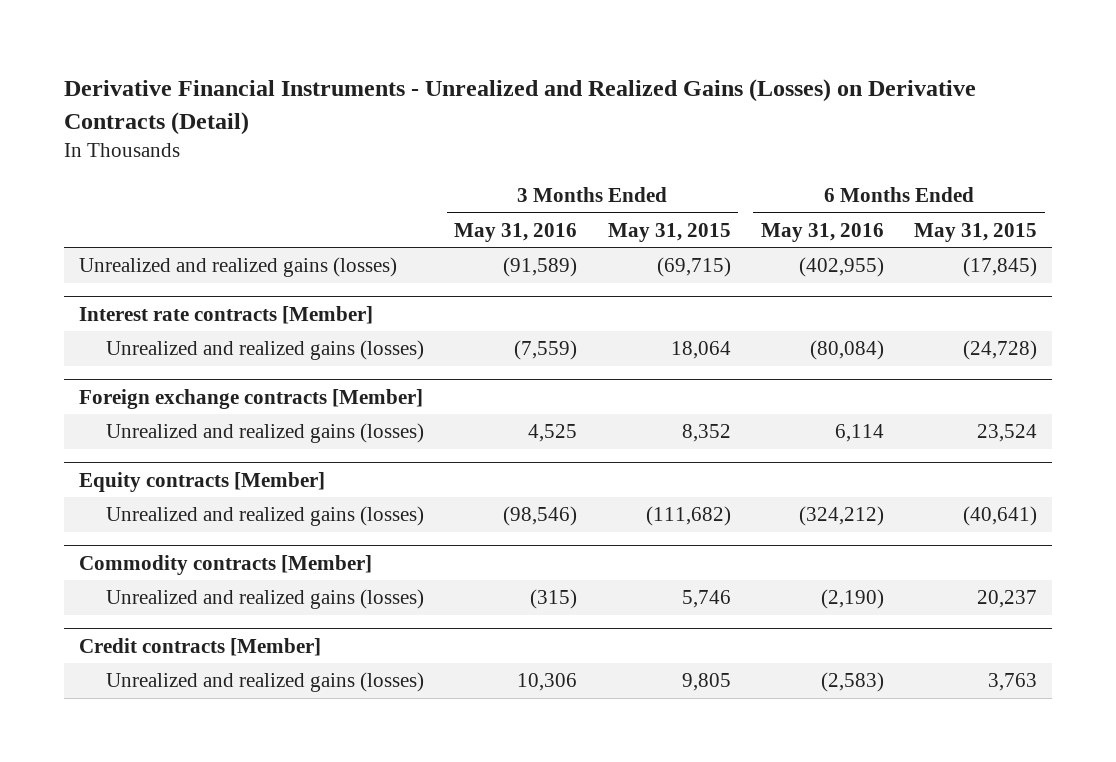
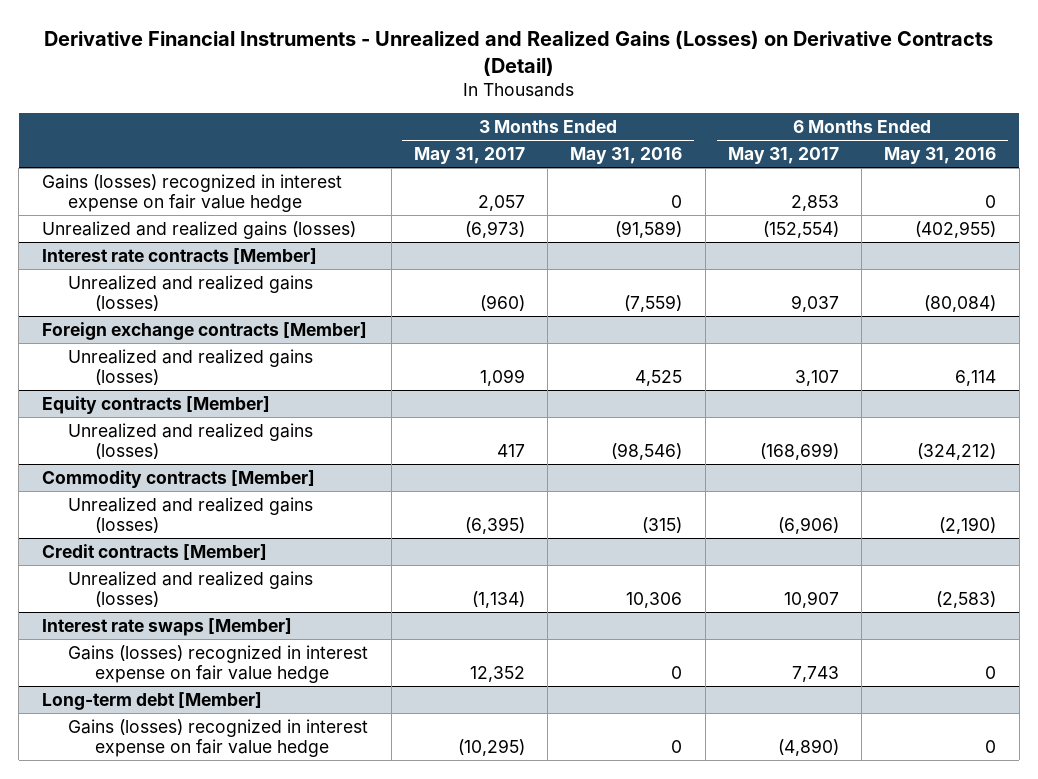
- | 3 Months Ended May 31, 2016 | 3 Months Ended May 31, 2015 | 6 Months Ended May 31, 2016 | 6 Months Ended May 31, 2015
+ | 3 Months Ended May 31, 2017 | 3 Months Ended May 31, 2016 | 6 Months Ended May 31, 2017 | 6 Months Ended May 31, 2016
+ Gains (losses) recognized in interest expense on fair value hedge | 2,057 | 0 | 2,853 | 0
+ Interest rate swaps [Member]
+ Gains (losses) recognized in interest expense on fair value hedge | 12,352 | 0 | 7,743 | 0
+ Long-term debt [Member]
+ Gains (losses) recognized in interest expense on fair value hedge | (10,295) | 0 | (4,890) | 0

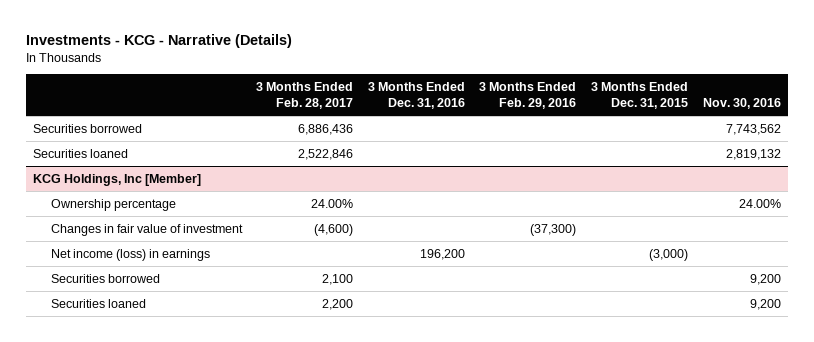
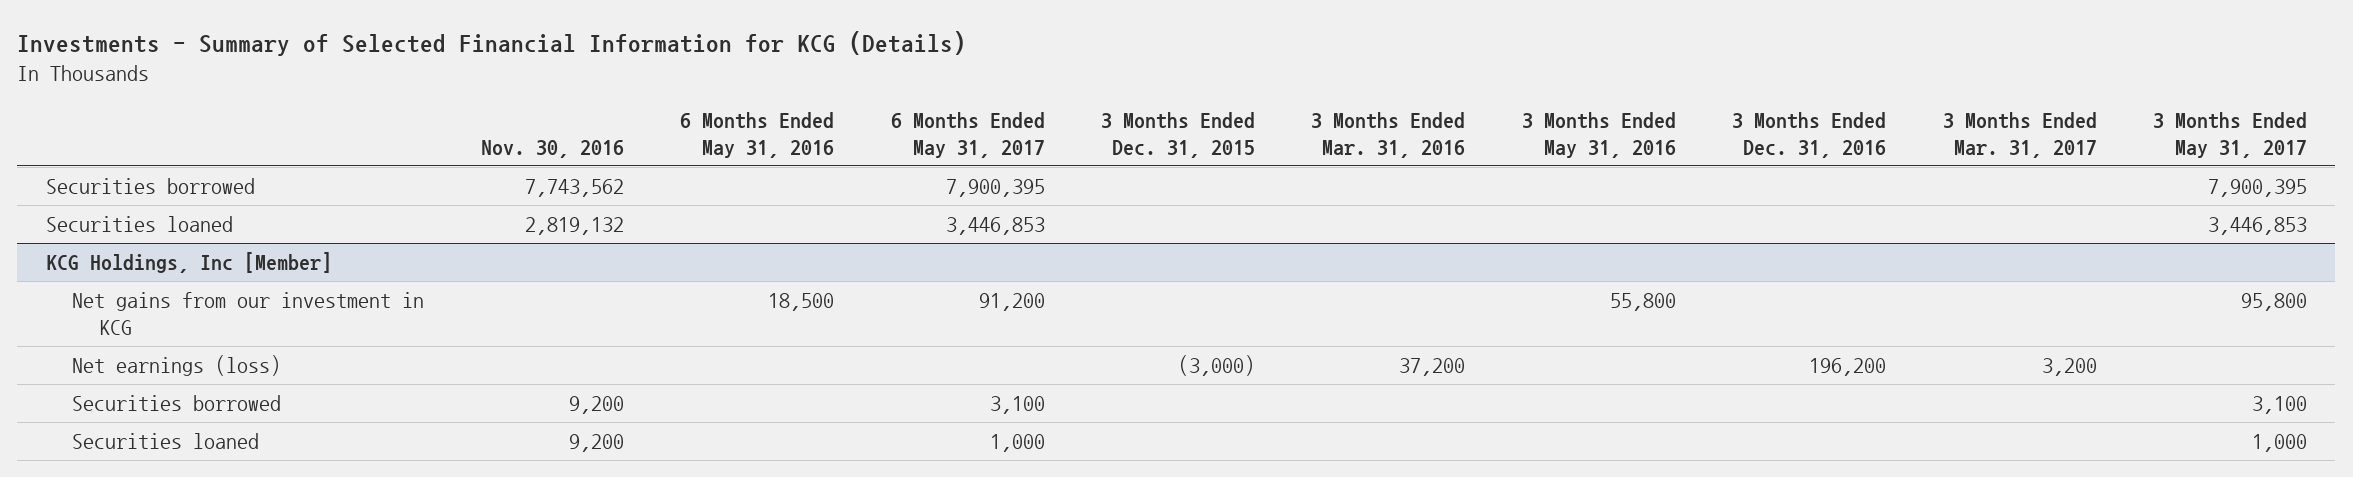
- Investments - KCG - Narrative (Details)
+ Investments - Summary of Selected Financial Information for KCG (Details)
- | 3 Months Ended Feb. 28, 2017 | 3 Months Ended Dec. 31, 2016 | 3 Months Ended Feb. 29, 2016 | 3 Months Ended Dec. 31, 2015 | Nov. 30, 2016
+ | Nov. 30, 2016 | 6 Months Ended May 31, 2016 | 6 Months Ended May 31, 2017 | 3 Months Ended Dec. 31, 2015 | 3 Months Ended Mar. 31, 2016 | 3 Months Ended May 31, 2016 | 3 Months Ended Dec. 31, 2016 | 3 Months Ended Mar. 31, 2017 | 3 Months Ended May 31, 2017
@ KCG Holdings, Inc [Member]
- Ownership percentage | 24.00% | | | | 24.00%
- Changes in fair value of investment | (4,600) | | (37,300) | |
- Net income (loss) in earnings | | 196,200 | | (3,000) |
+ Net gains from our investment in KCG | | 18,500 | 91,200 | | | 55,800 | | | 95,800
+ Net earnings (loss) | | | | (3,000) | 37,200 | | 196,200 | 3,200 |

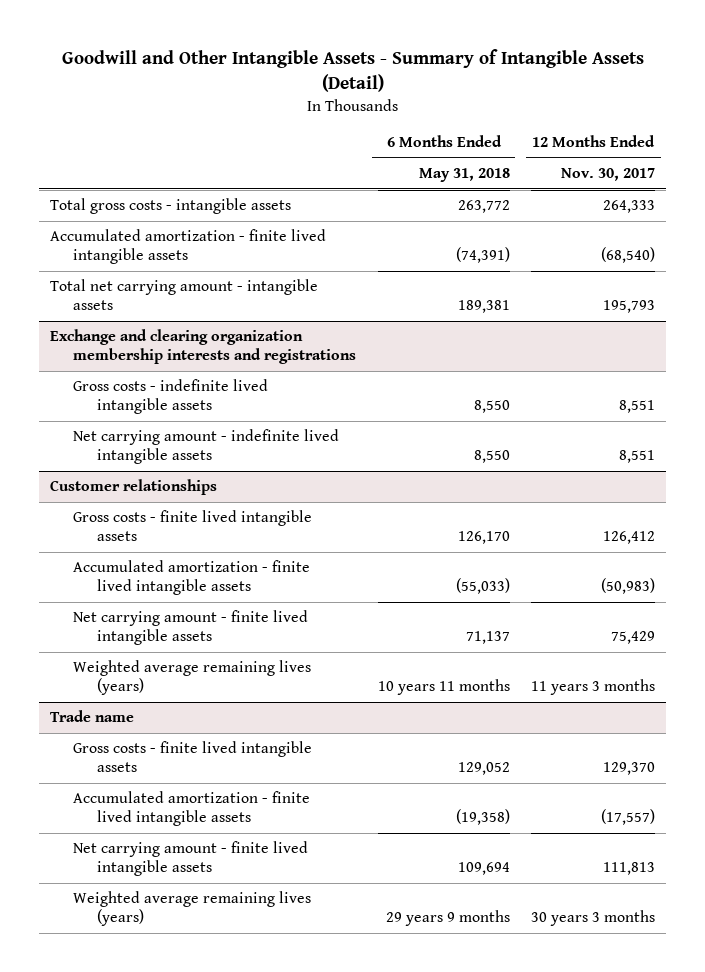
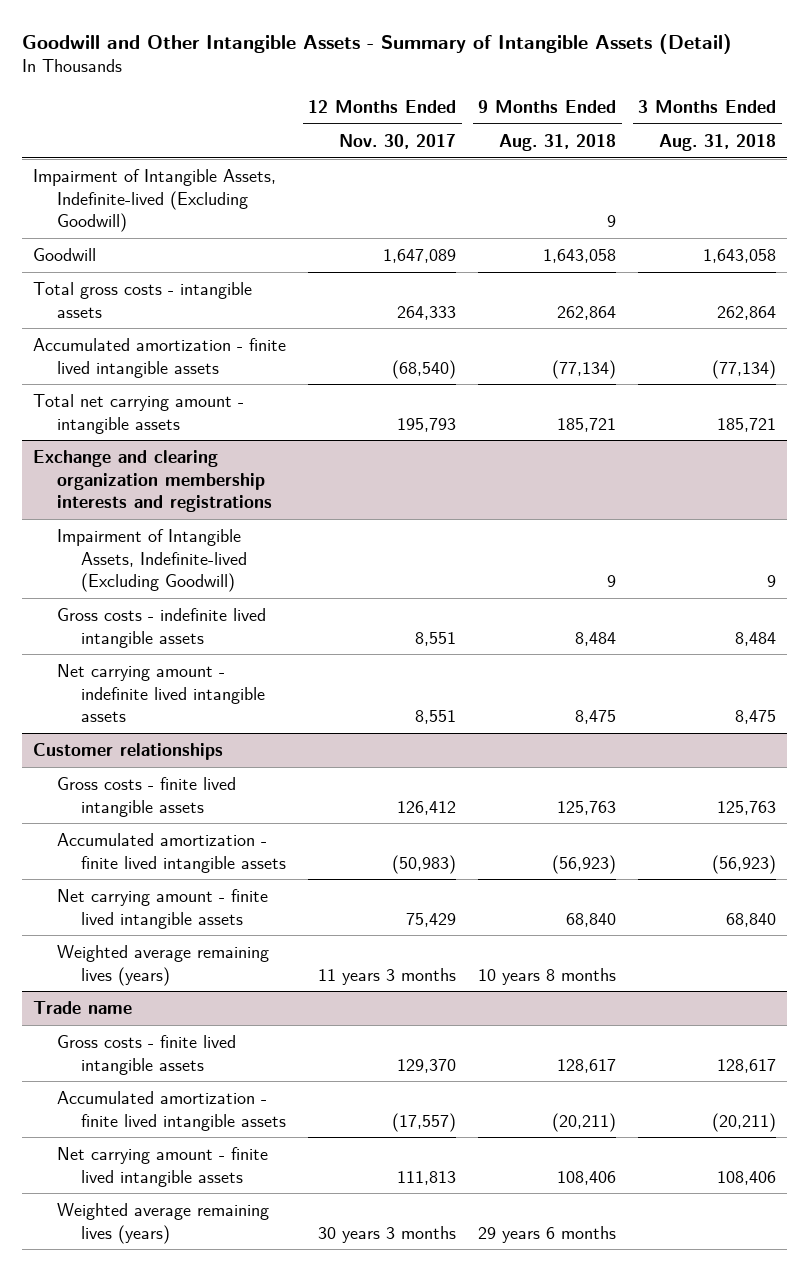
- | 6 Months Ended May 31, 2018 | 12 Months Ended Nov. 30, 2017
+ | 12 Months Ended Nov. 30, 2017 | 9 Months Ended Aug. 31, 2018 | 3 Months Ended Aug. 31, 2018
+ Impairment of Intangible Assets, Indefinite-lived (Excluding Goodwill) | | 9 |
+ Goodwill | 1,647,089 | 1,643,058 | 1,643,058
@ Exchange and clearing organization membership interests and registrations
+ Impairment of Intangible Assets, Indefinite-lived (Excluding Goodwill) | | 9 | 9

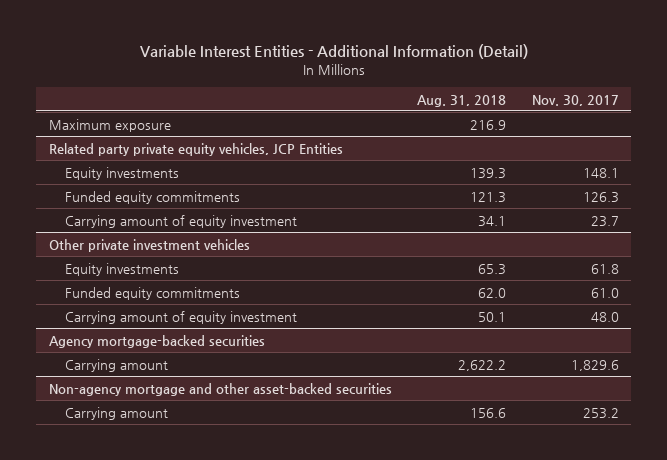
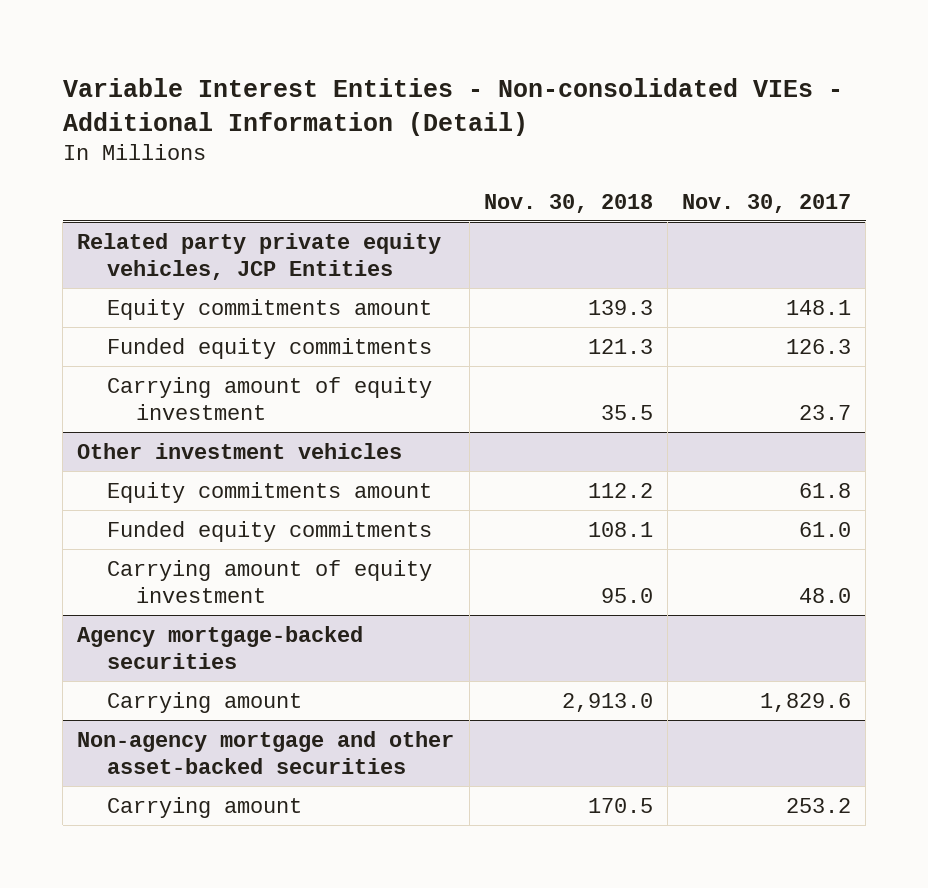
- Variable Interest Entities - Additional Information (Detail)
+ Variable Interest Entities - Non-consolidated VIEs - Additional Information (Detail)
- | Aug. 31, 2018 | Nov. 30, 2017
+ | Nov. 30, 2018 | Nov. 30, 2017
- Maximum exposure | 216.9 |
@ Related party private equity vehicles, JCP Entities
- Equity investments | 139.3 | 148.1
+ Equity commitments amount | 139.3 | 148.1
- Other private investment vehicles
- Equity investments | 65.3 | 61.8
+ Other investment vehicles
+ Equity commitments amount | 112.2 | 61.8

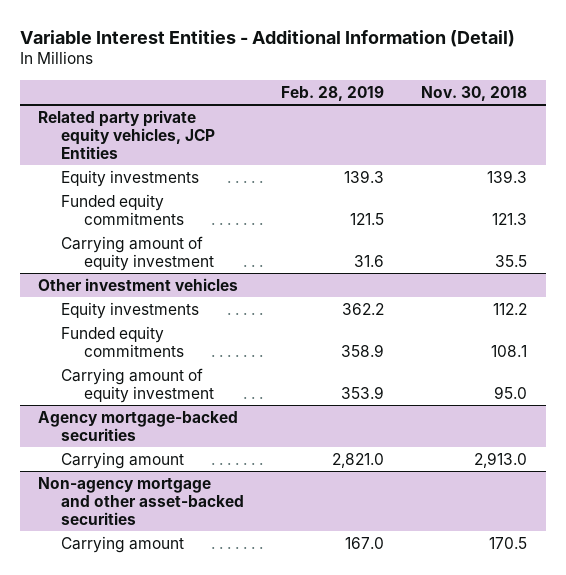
- Variable Interest Entities - Non-consolidated VIEs - Additional Information (Detail)
+ Variable Interest Entities - Additional Information (Detail)
- | Nov. 30, 2018 | Nov. 30, 2017
+ | Feb. 28, 2019 | Nov. 30, 2018
@ Related party private equity vehicles, JCP Entities
- Equity commitments amount | 139.3 | 148.1
+ Equity investments | 139.3 | 139.3
@ Other investment vehicles
- Equity commitments amount | 112.2 | 61.8
+ Equity investments | 362.2 | 112.2

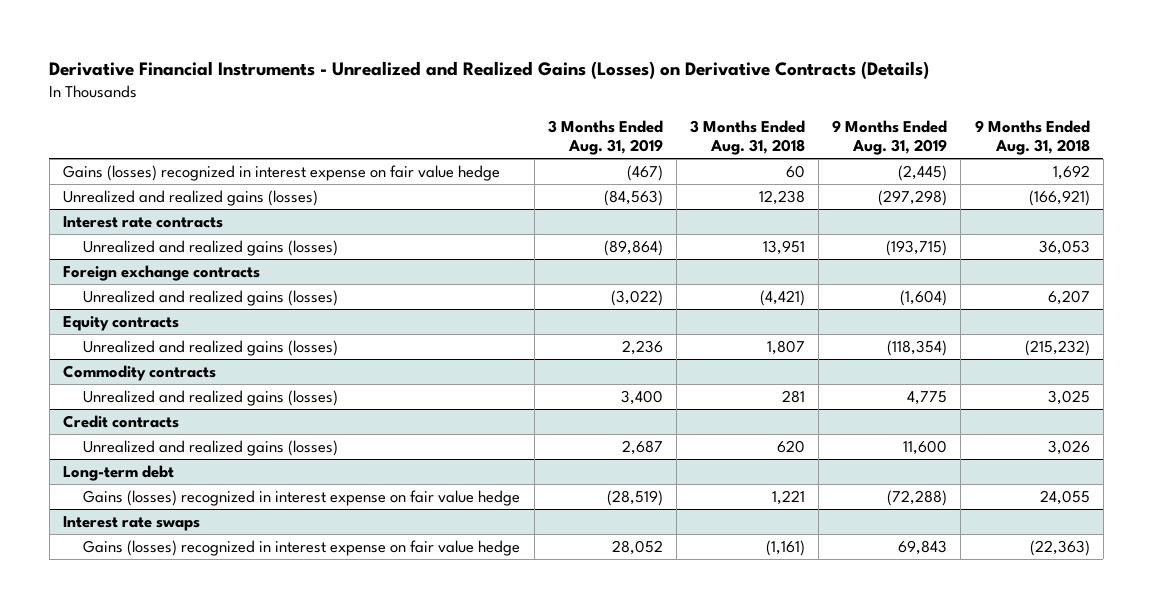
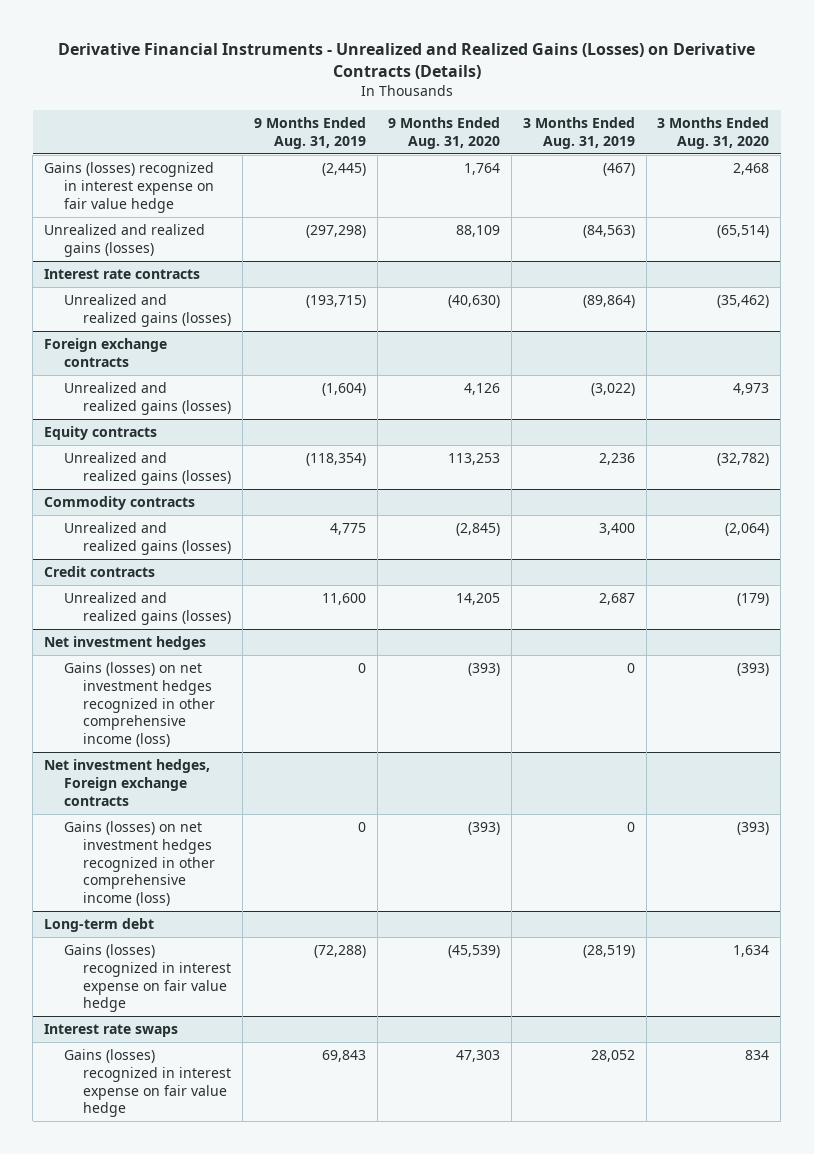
- | 3 Months Ended Aug. 31, 2019 | 3 Months Ended Aug. 31, 2018 | 9 Months Ended Aug. 31, 2019 | 9 Months Ended Aug. 31, 2018
+ | 9 Months Ended Aug. 31, 2019 | 9 Months Ended Aug. 31, 2020 | 3 Months Ended Aug. 31, 2019 | 3 Months Ended Aug. 31, 2020
+ Net investment hedges
+ Gains (losses) on net investment hedges recognized in other comprehensive income (loss) | 0 | (393) | 0 | (393)
+ Net investment hedges, Foreign exchange contracts
+ Gains (losses) on net investment hedges recognized in other comprehensive income (loss) | 0 | (393) | 0 | (393)

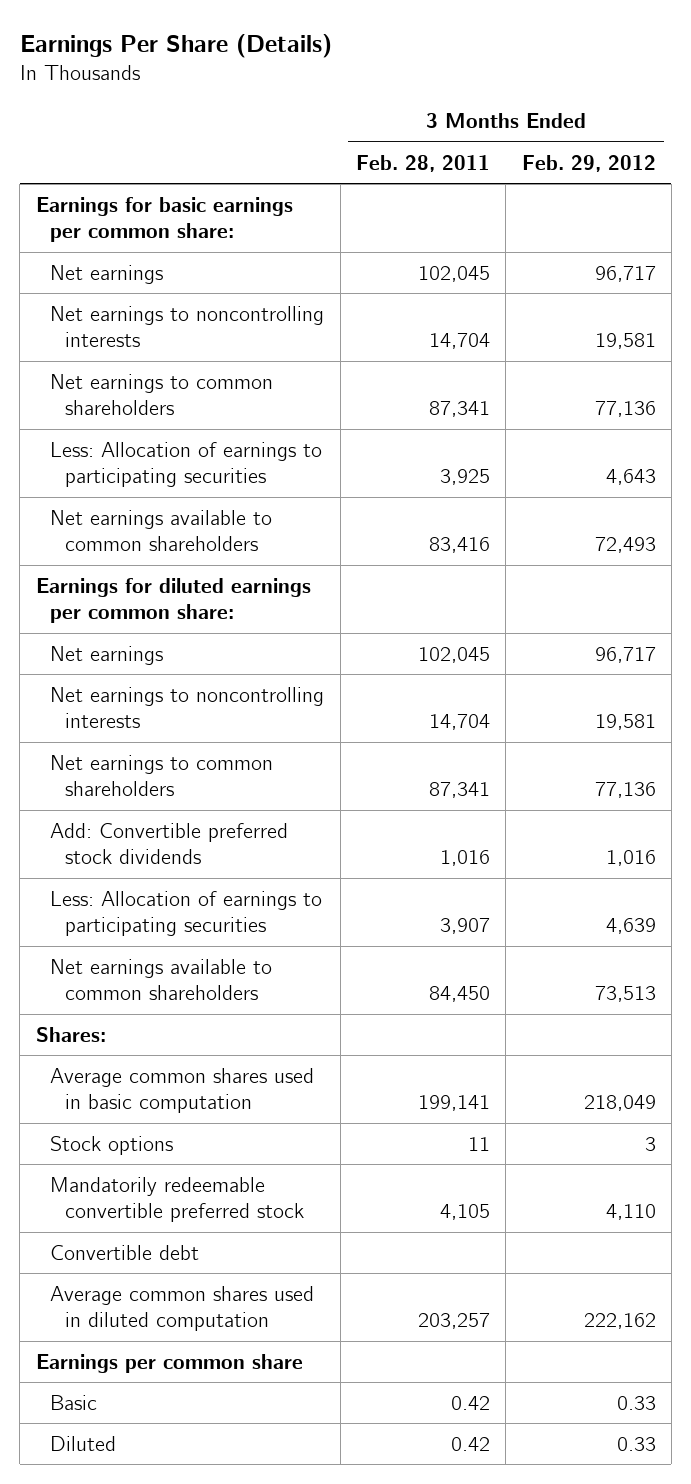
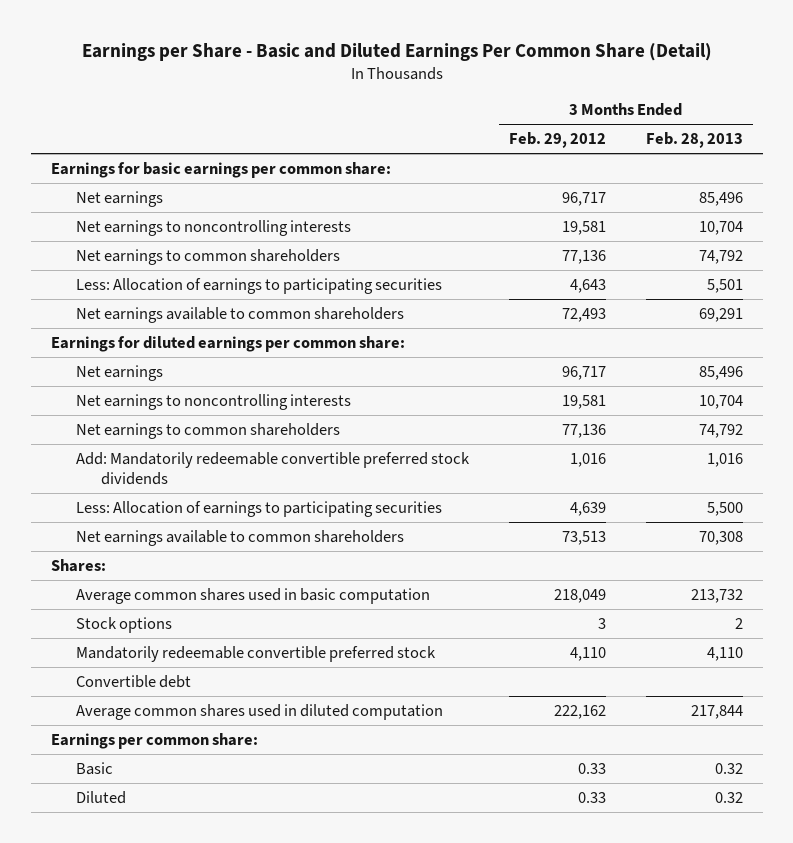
- Earnings Per Share (Details)
+ Earnings per Share - Basic and Diluted Earnings Per Common Share (Detail)
- | 3 Months Ended Feb. 28, 2011 | 3 Months Ended Feb. 29, 2012
+ | 3 Months Ended Feb. 29, 2012 | 3 Months Ended Feb. 28, 2013
- Add: Convertible preferred stock dividends | 1,016 | 1,016
+ Add: Mandatorily redeemable convertible preferred stock dividends | 1,016 | 1,016
- Earnings per common share
+ Earnings per common share:

